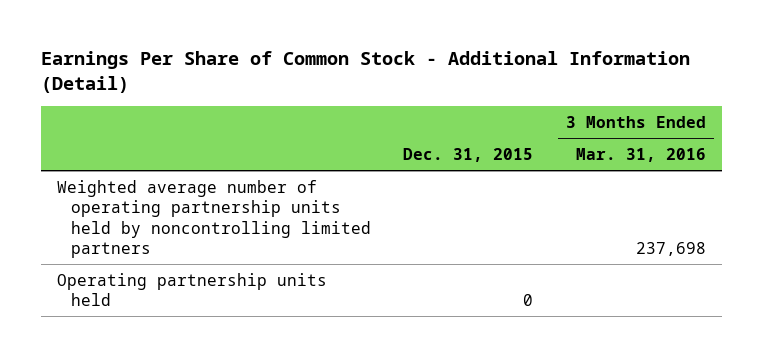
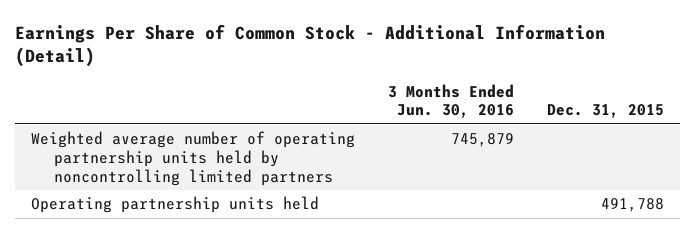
- | Dec. 31, 2015 | 3 Months Ended Mar. 31, 2016
+ | 3 Months Ended Jun. 30, 2016 | Dec. 31, 2015
- Operating partnership units held | 0 |
+ Operating partnership units held | | 491,788

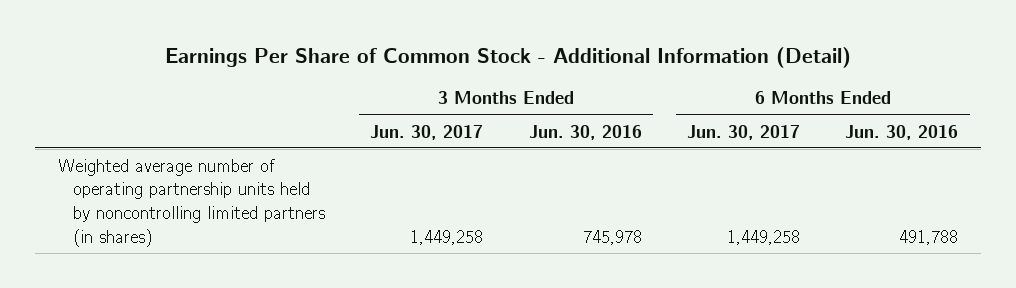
- | 3 Months Ended Jun. 30, 2016 | Dec. 31, 2015
+ | 3 Months Ended Jun. 30, 2017 | 3 Months Ended Jun. 30, 2016 | 6 Months Ended Jun. 30, 2017 | 6 Months Ended Jun. 30, 2016
- Weighted average number of operating partnership units held by noncontrolling limited partners | 745,879 |
- Operating partnership units held | | 491,788
+ Weighted average number of operating partnership units held by noncontrolling limited partners (in shares) | 1,449,258 | 745,978 | 1,449,258 | 491,788

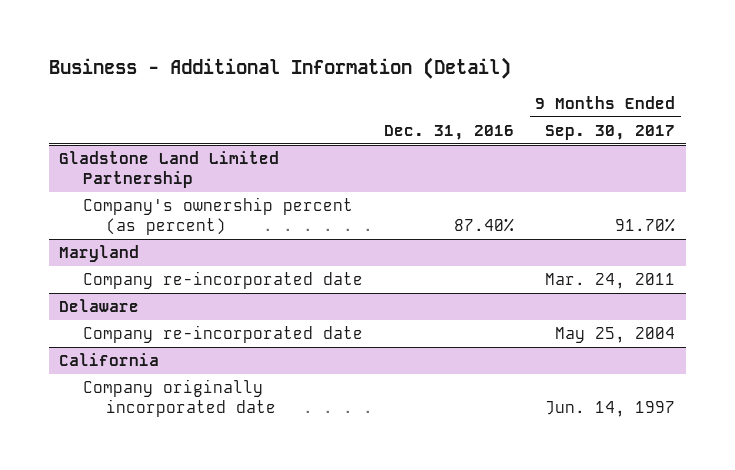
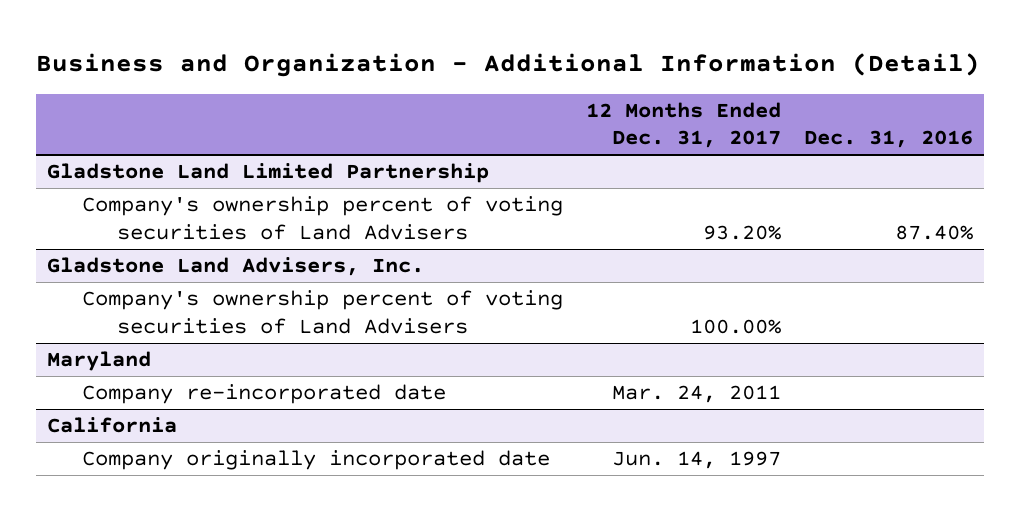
- Business - Additional Information (Detail)
+ Business and Organization - Additional Information (Detail)
- | Dec. 31, 2016 | 9 Months Ended Sep. 30, 2017
+ | 12 Months Ended Dec. 31, 2017 | Dec. 31, 2016
@ Gladstone Land Limited Partnership
- Company's ownership percent (as percent) | 87.40% | 91.70%
+ Company's ownership percent of voting securities of Land Advisers | 93.20% | 87.40%
+ Gladstone Land Advisers, Inc.
+ Company's ownership percent of voting securities of Land Advisers | 100.00% |
- Delaware
- Company re-incorporated date | | May 25, 2004

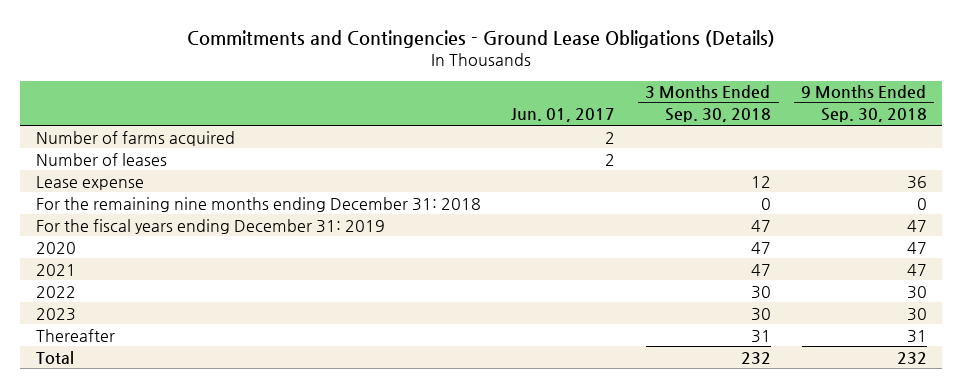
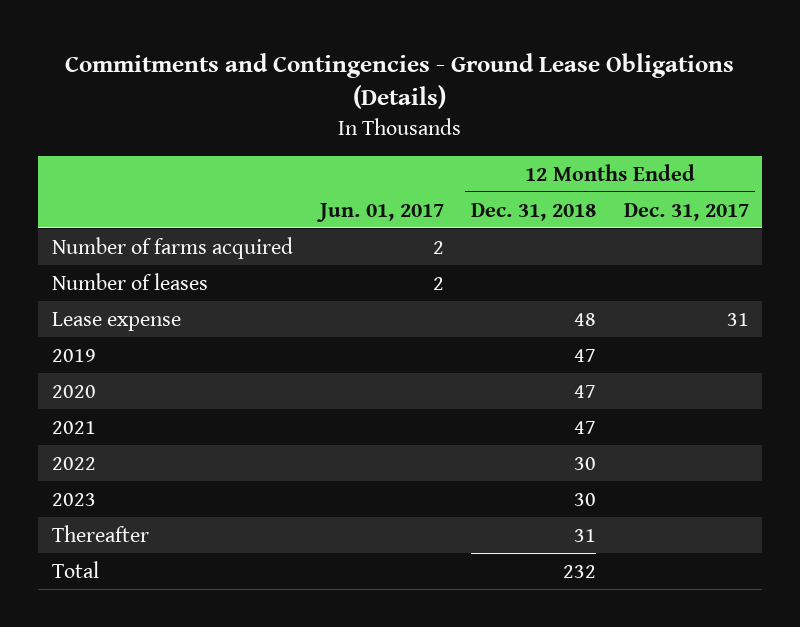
- | Jun. 01, 2017 | 3 Months Ended Sep. 30, 2018 | 9 Months Ended Sep. 30, 2018
+ | Jun. 01, 2017 | 12 Months Ended Dec. 31, 2018 | 12 Months Ended Dec. 31, 2017
- For the remaining nine months ending December 31: 2018 | | 0 | 0
- For the fiscal years ending December 31: 2019 | | 47 | 47
+ 2019 | | 47 |

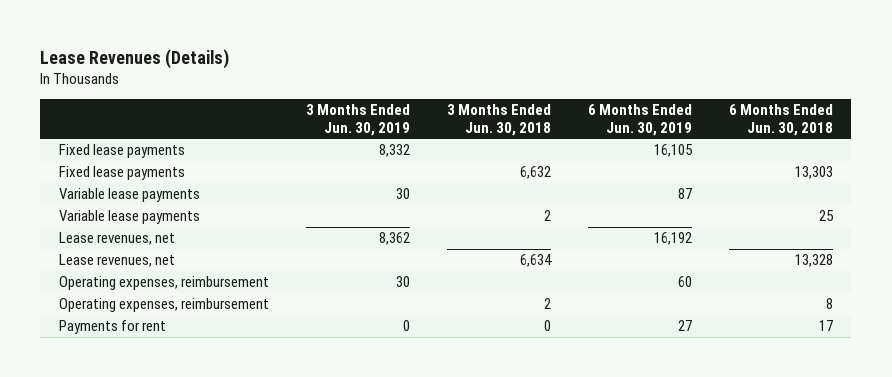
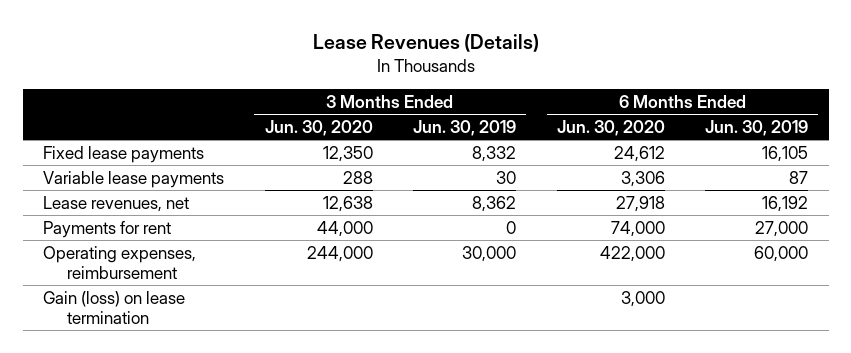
- | 3 Months Ended Jun. 30, 2019 | 3 Months Ended Jun. 30, 2018 | 6 Months Ended Jun. 30, 2019 | 6 Months Ended Jun. 30, 2018
+ | 3 Months Ended Jun. 30, 2020 | 3 Months Ended Jun. 30, 2019 | 6 Months Ended Jun. 30, 2020 | 6 Months Ended Jun. 30, 2019
- Fixed lease payments | | 6,632 | | 13,303
- Variable lease payments | | 2 | | 25
- Lease revenues, net | | 6,634 | | 13,328
- Operating expenses, reimbursement | 30 | | 60 |
- Operating expenses, reimbursement | | 2 | | 8
- Payments for rent | 0 | 0 | 27 | 17
+ Payments for rent | 44,000 | 0 | 74,000 | 27,000
+ Operating expenses, reimbursement | 244,000 | 30,000 | 422,000 | 60,000
+ Gain (loss) on lease termination | | | 3,000 |

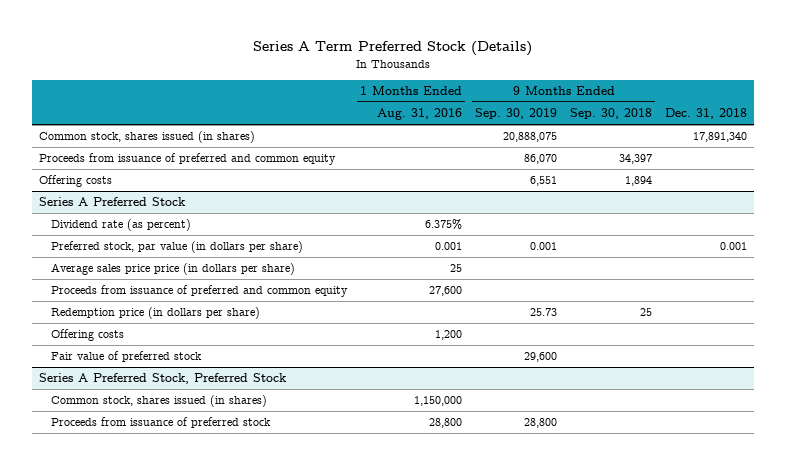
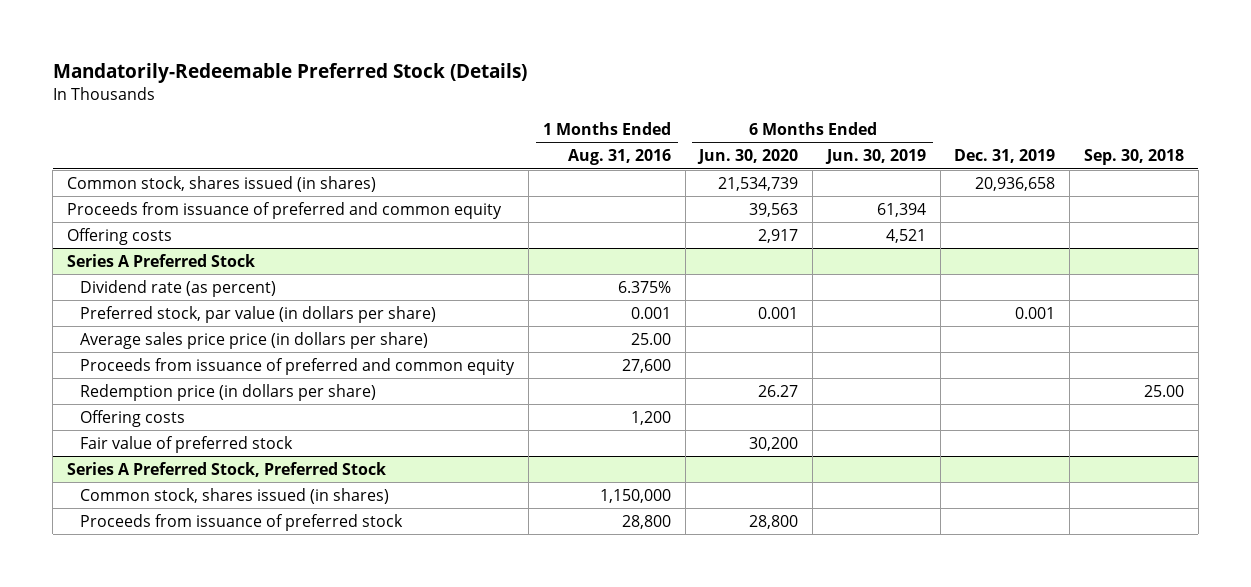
- Series A Term Preferred Stock (Details)
+ Mandatorily-Redeemable Preferred Stock (Details)
- | 1 Months Ended Aug. 31, 2016 | 9 Months Ended Sep. 30, 2019 | 9 Months Ended Sep. 30, 2018 | Dec. 31, 2018
+ | 1 Months Ended Aug. 31, 2016 | 6 Months Ended Jun. 30, 2020 | 6 Months Ended Jun. 30, 2019 | Dec. 31, 2019 | Sep. 30, 2018
@ Series A Preferred Stock
- Average sales price price (in dollars per share) | 25 | | |
+ Average sales price price (in dollars per share) | 25.00 | | | |

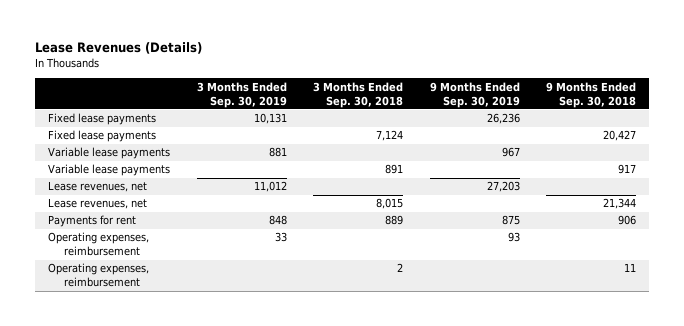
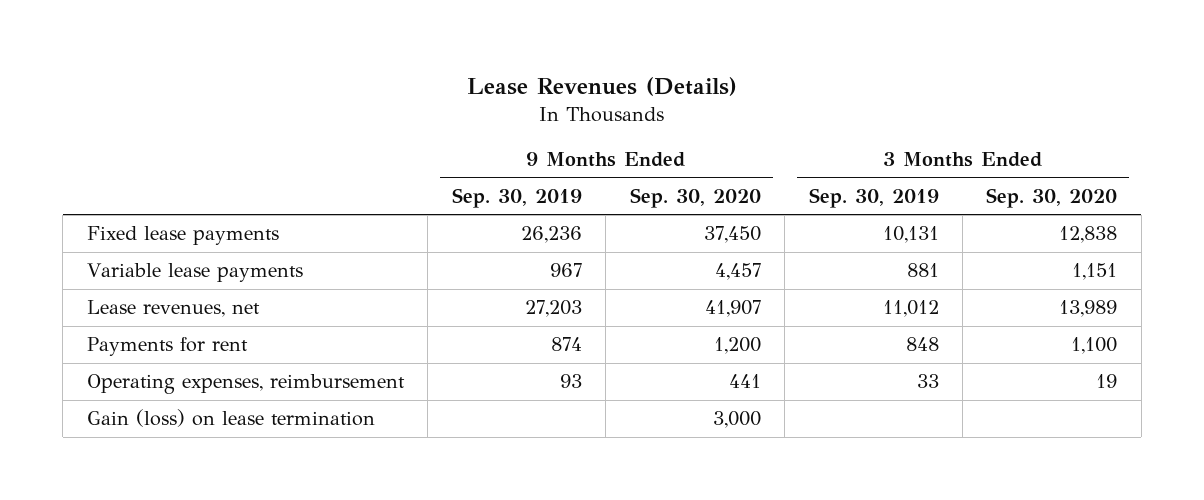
- | 3 Months Ended Sep. 30, 2019 | 3 Months Ended Sep. 30, 2018 | 9 Months Ended Sep. 30, 2019 | 9 Months Ended Sep. 30, 2018
+ | 9 Months Ended Sep. 30, 2019 | 9 Months Ended Sep. 30, 2020 | 3 Months Ended Sep. 30, 2019 | 3 Months Ended Sep. 30, 2020
- Fixed lease payments | | 7,124 | | 20,427
- Variable lease payments | | 891 | | 917
- Lease revenues, net | | 8,015 | | 21,344
- Payments for rent | 848 | 889 | 875 | 906
+ Payments for rent | 874 | 1,200 | 848 | 1,100
- Operating expenses, reimbursement | | 2 | | 11
+ Gain (loss) on lease termination | | 3,000 | |

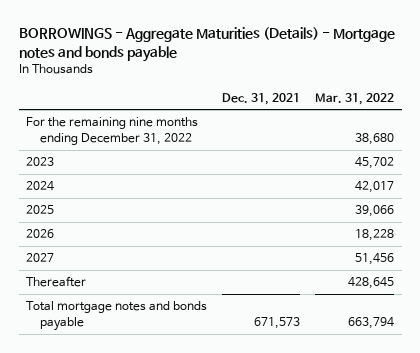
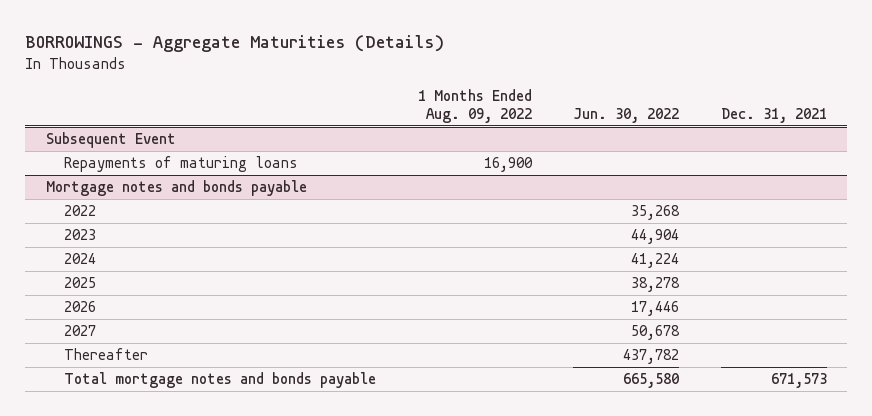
- BORROWINGS - Aggregate Maturities (Details) - Mortgage notes and bonds payable
+ BORROWINGS - Aggregate Maturities (Details)
- | Dec. 31, 2021 | Mar. 31, 2022
+ | 1 Months Ended Aug. 09, 2022 | Jun. 30, 2022 | Dec. 31, 2021
- For the remaining nine months ending December 31, 2022 | | 38,680
+ Subsequent Event
+ Repayments of maturing loans | 16,900 | |
+ Mortgage notes and bonds payable
+ 2022 | | 35,268 |

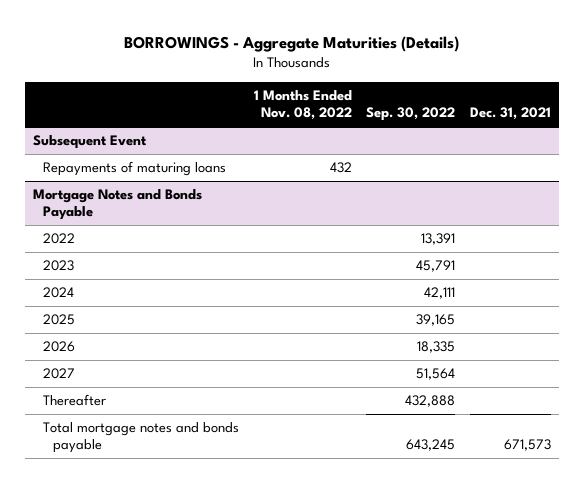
- | 1 Months Ended Aug. 09, 2022 | Jun. 30, 2022 | Dec. 31, 2021
+ | 1 Months Ended Nov. 08, 2022 | Sep. 30, 2022 | Dec. 31, 2021
- Mortgage notes and bonds payable
+ Mortgage Notes and Bonds Payable

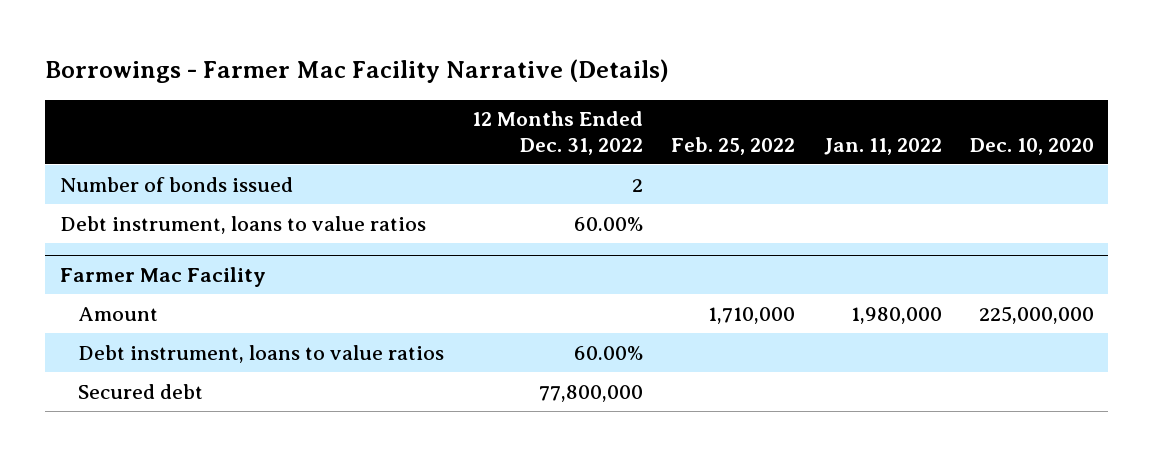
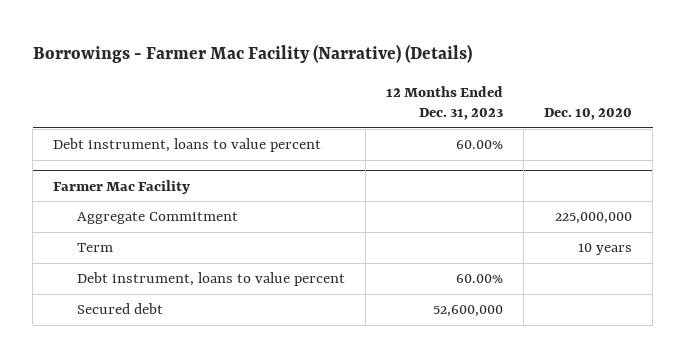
- Borrowings - Farmer Mac Facility Narrative (Details)
+ Borrowings - Farmer Mac Facility (Narrative) (Details)
- | 12 Months Ended Dec. 31, 2022 | Feb. 25, 2022 | Jan. 11, 2022 | Dec. 10, 2020
+ | 12 Months Ended Dec. 31, 2023 | Dec. 10, 2020
- Number of bonds issued | 2 | | |
- Debt instrument, loans to value ratios | 60.00% | | |
+ Debt instrument, loans to value percent | 60.00% |
@ Farmer Mac Facility
- Amount | | 1,710,000 | 1,980,000 | 225,000,000
- Debt instrument, loans to value ratios | 60.00% | | |
+ Aggregate Commitment | | 225,000,000
+ Term | | 10 years
+ Debt instrument, loans to value percent | 60.00% |

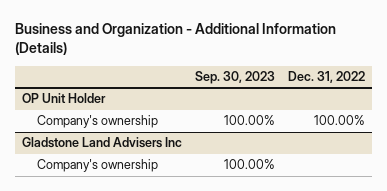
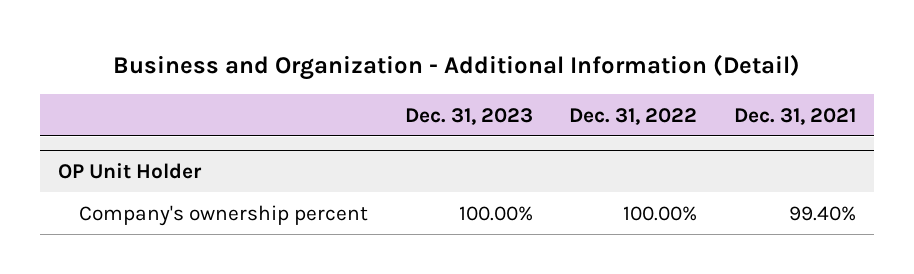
- Business and Organization - Additional Information (Details)
+ Business and Organization - Additional Information (Detail)
- | Sep. 30, 2023 | Dec. 31, 2022
+ | Dec. 31, 2023 | Dec. 31, 2022 | Dec. 31, 2021
@ OP Unit Holder
- Company's ownership | 100.00% | 100.00%
- Gladstone Land Advisers Inc
- Company's ownership | 100.00% |
@ OP Unit Holder
+ Company's ownership percent | 100.00% | 100.00% | 99.40%

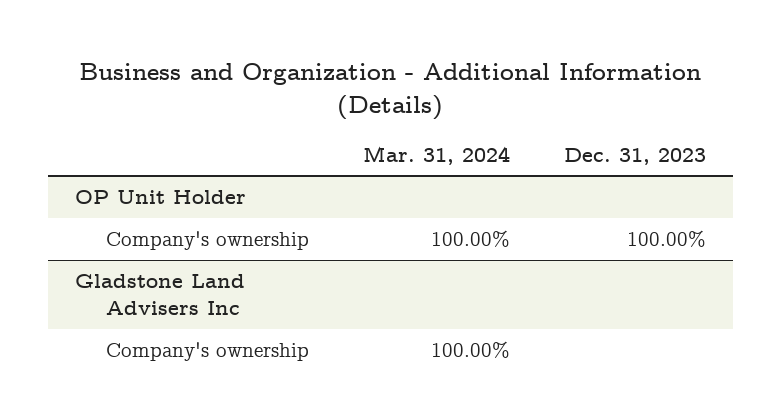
- Business and Organization - Additional Information (Detail)
+ Business and Organization - Additional Information (Details)
- | Dec. 31, 2023 | Dec. 31, 2022 | Dec. 31, 2021
+ | Mar. 31, 2024 | Dec. 31, 2023
@ OP Unit Holder
- Company's ownership percent | 100.00% | 100.00% | 99.40%
+ Company's ownership | 100.00% | 100.00%
+ Gladstone Land Advisers Inc
+ Company's ownership | 100.00% |

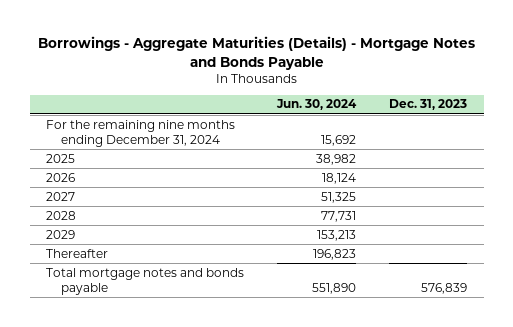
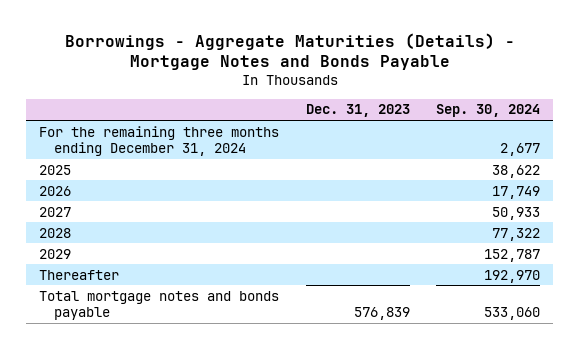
- | Jun. 30, 2024 | Dec. 31, 2023
+ | Dec. 31, 2023 | Sep. 30, 2024
- For the remaining nine months ending December 31, 2024 | 15,692 |
+ For the remaining three months ending December 31, 2024 | | 2,677

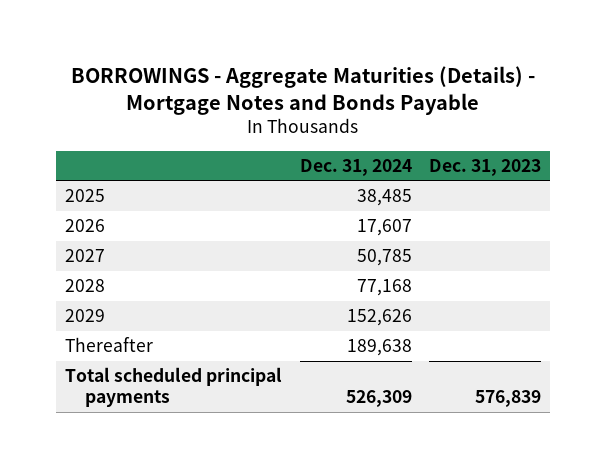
- Borrowings - Aggregate Maturities (Details) - Mortgage Notes and Bonds Payable
+ BORROWINGS - Aggregate Maturities (Details) - Mortgage Notes and Bonds Payable
- | Dec. 31, 2023 | Sep. 30, 2024
+ | Dec. 31, 2024 | Dec. 31, 2023
- For the remaining three months ending December 31, 2024 | | 2,677
- Total mortgage notes and bonds payable | 576,839 | 533,060
+ Total scheduled principal payments | 526,309 | 576,839

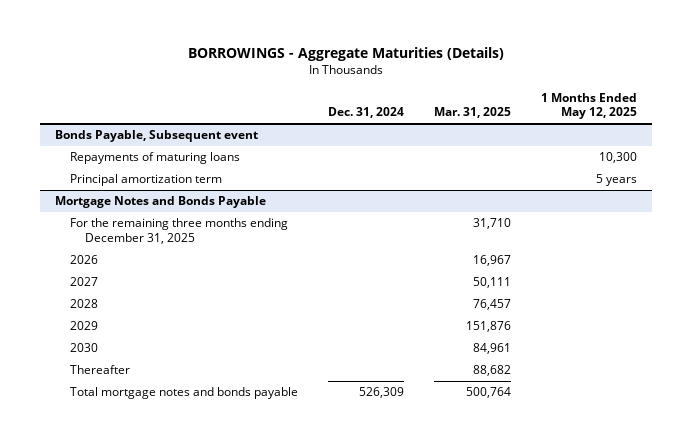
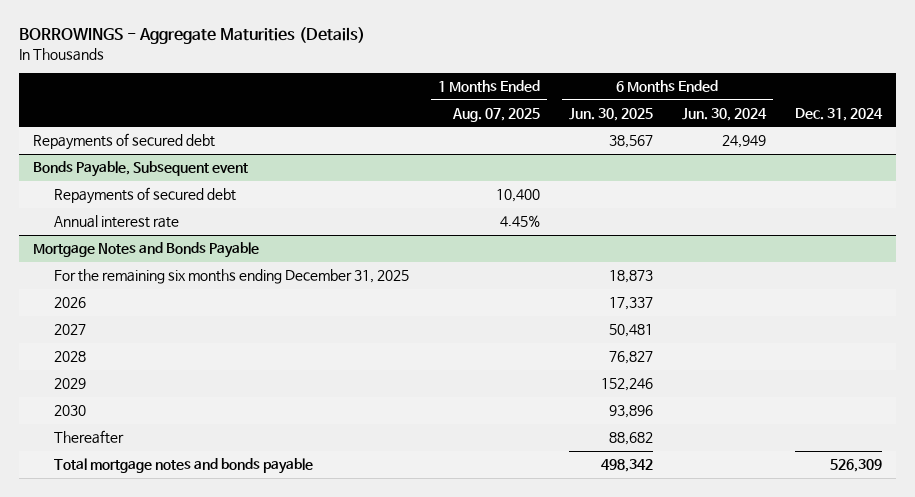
- | Dec. 31, 2024 | Mar. 31, 2025 | 1 Months Ended May 12, 2025
+ | 1 Months Ended Aug. 07, 2025 | 6 Months Ended Jun. 30, 2025 | 6 Months Ended Jun. 30, 2024 | Dec. 31, 2024
+ Repayments of secured debt | | 38,567 | 24,949 |
@ Bonds Payable, Subsequent event
- Repayments of maturing loans | | | 10,300
- Principal amortization term | | | 5 years
+ Repayments of secured debt | 10,400 | | |
+ Annual interest rate | 4.45% | | |
@ Mortgage Notes and Bonds Payable
- For the remaining three months ending December 31, 2025 | | 31,710 |
+ For the remaining six months ending December 31, 2025 | | 18,873 | |

